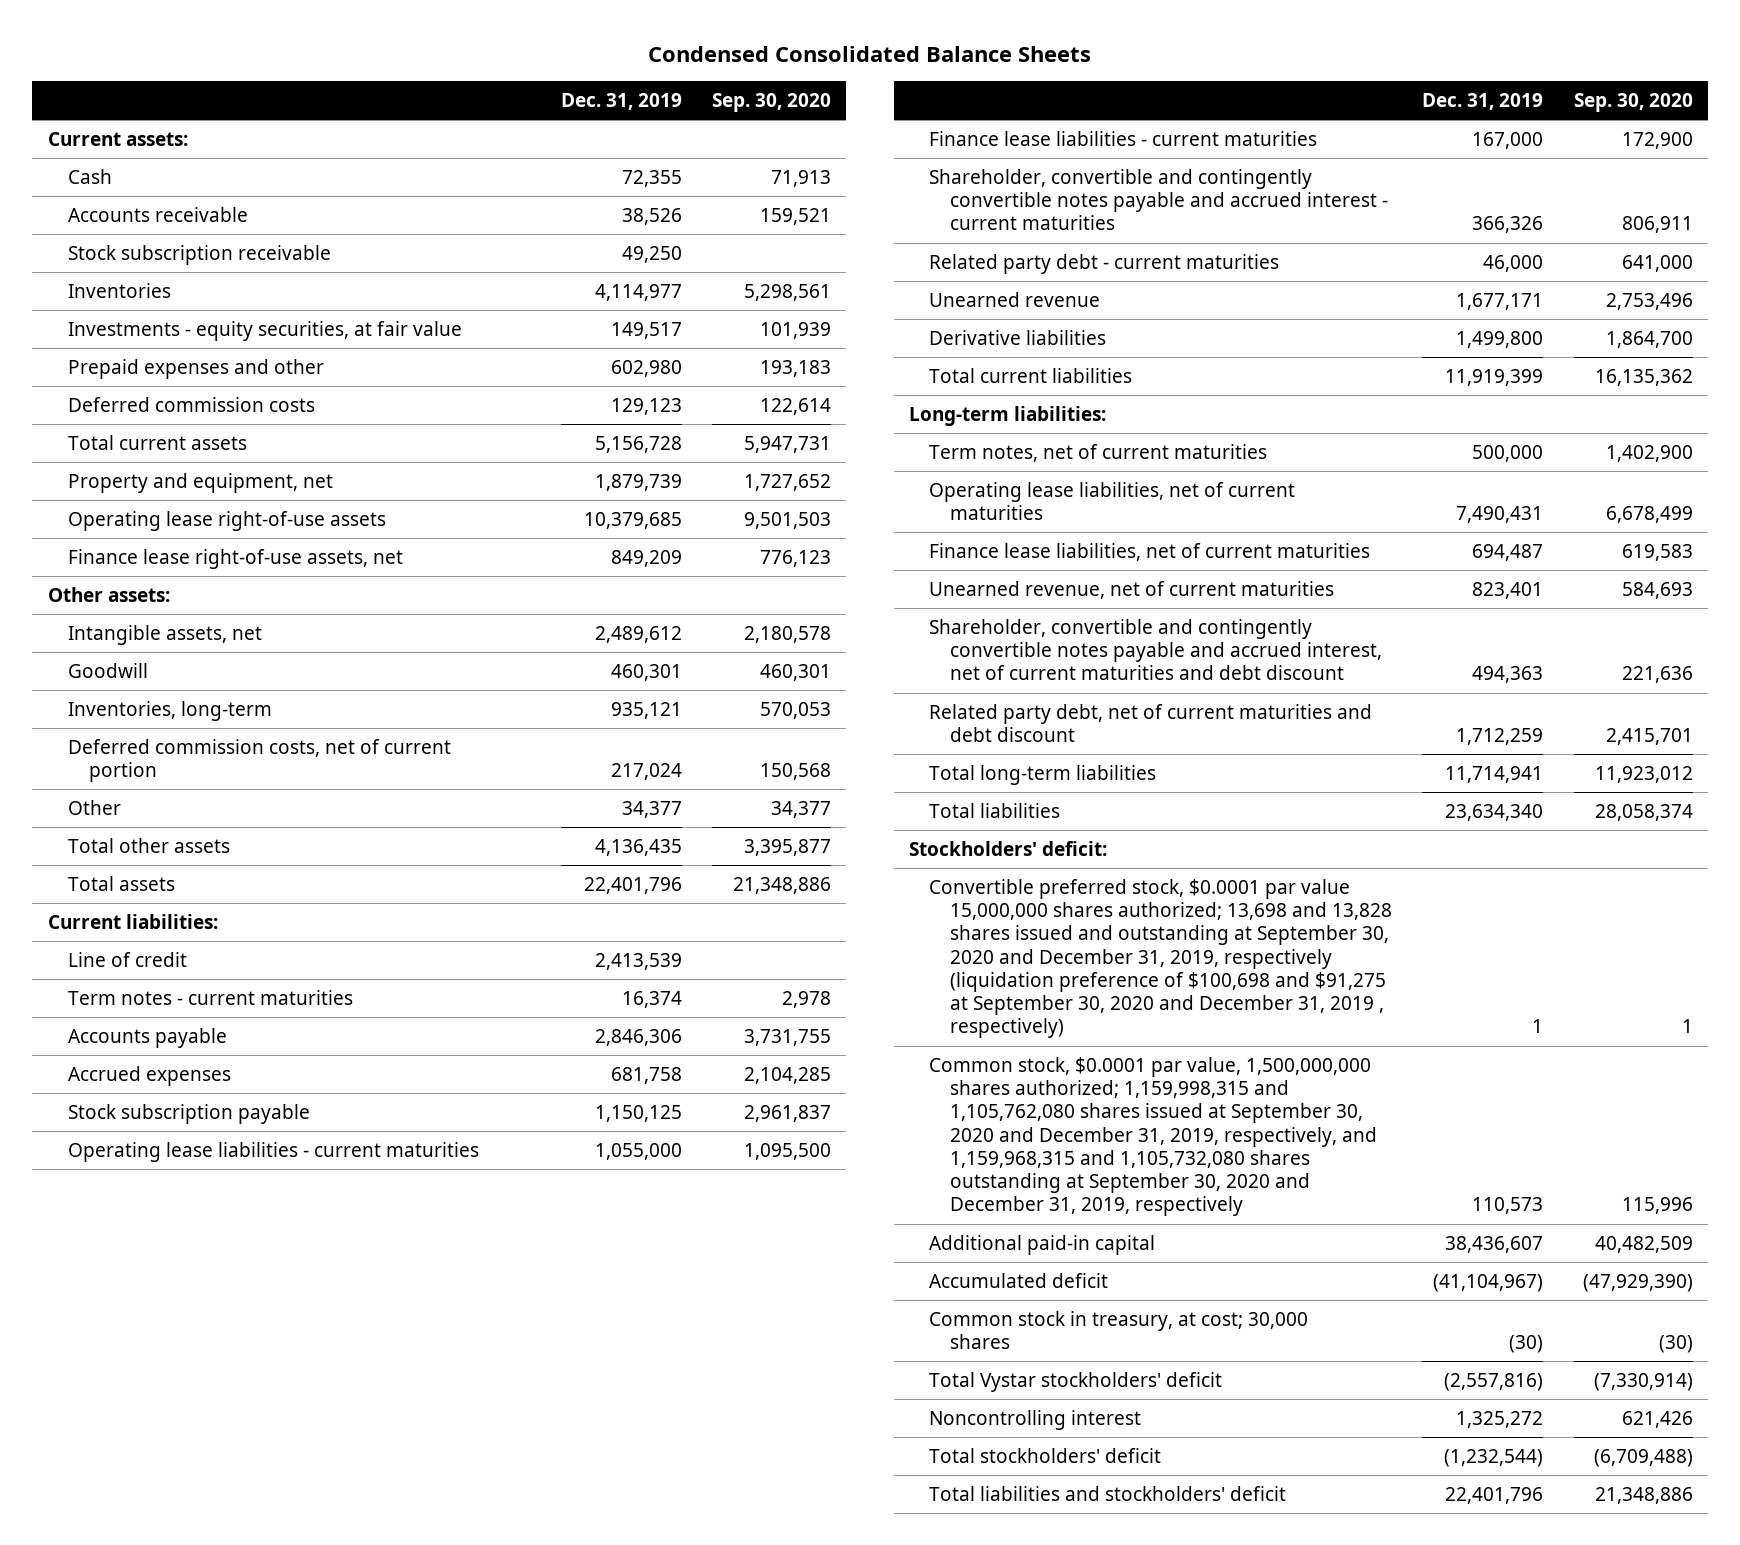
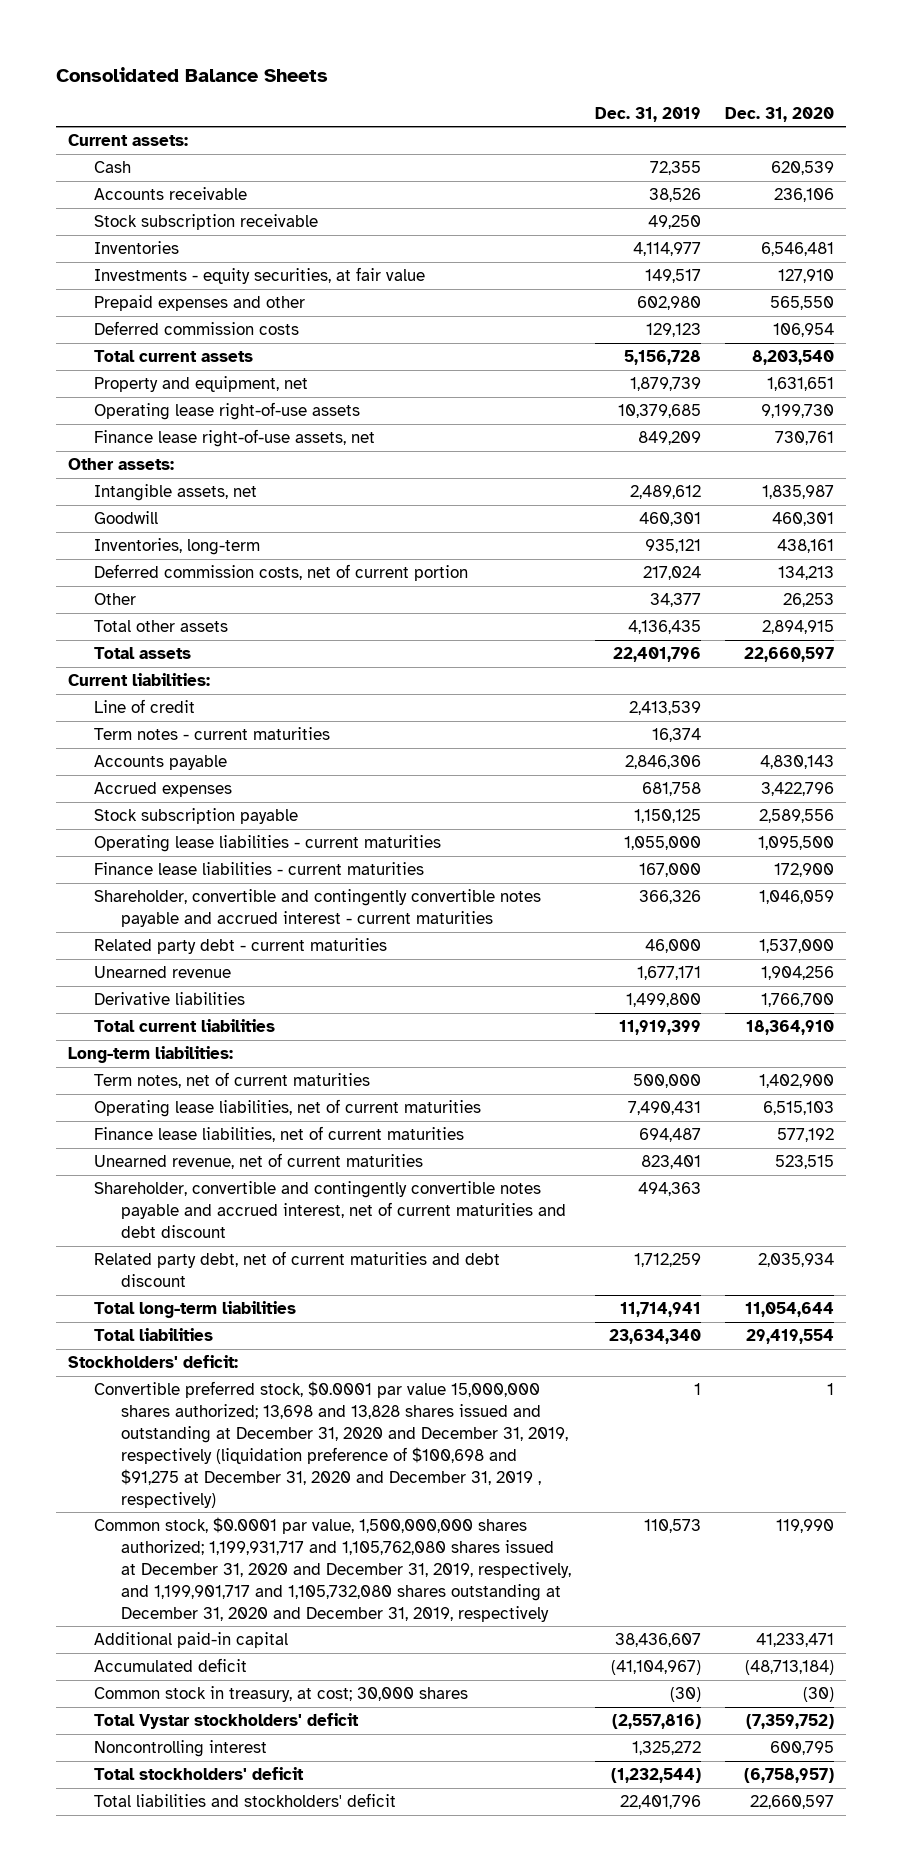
- Condensed Consolidated Balance Sheets
+ Consolidated Balance Sheets
- | Dec. 31, 2019 | Sep. 30, 2020
+ | Dec. 31, 2019 | Dec. 31, 2020
- Convertible preferred stock, $0.0001 par value 15,000,000 shares authorized; 13,698 and 13,828 shares issued and outstanding at September 30, 2020 and December 31, 2019, respectively (liquidation preference of $100,698 and $91,275 at September 30, 2020 and December 31, 2019 , respectively) | 1 | 1
- Common stock, $0.0001 par value, 1,500,000,000 shares authorized; 1,159,998,315 and 1,105,762,080 shares issued at September 30, 2020 and December 31, 2019, respectively, and 1,159,968,315 and 1,105,732,080 shares outstanding at September 30, 2020 and December 31, 2019, respectively | 110,573 | 115,996
+ Convertible preferred stock, $0.0001 par value 15,000,000 shares authorized; 13,698 and 13,828 shares issued and outstanding at December 31, 2020 and December 31, 2019, respectively (liquidation preference of $100,698 and $91,275 at December 31, 2020 and December 31, 2019 , respectively) | 1 | 1
+ Common stock, $0.0001 par value, 1,500,000,000 shares authorized; 1,199,931,717 and 1,105,762,080 shares issued at December 31, 2020 and December 31, 2019, respectively, and 1,199,901,717 and 1,105,732,080 shares outstanding at December 31, 2020 and December 31, 2019, respectively | 110,573 | 119,990

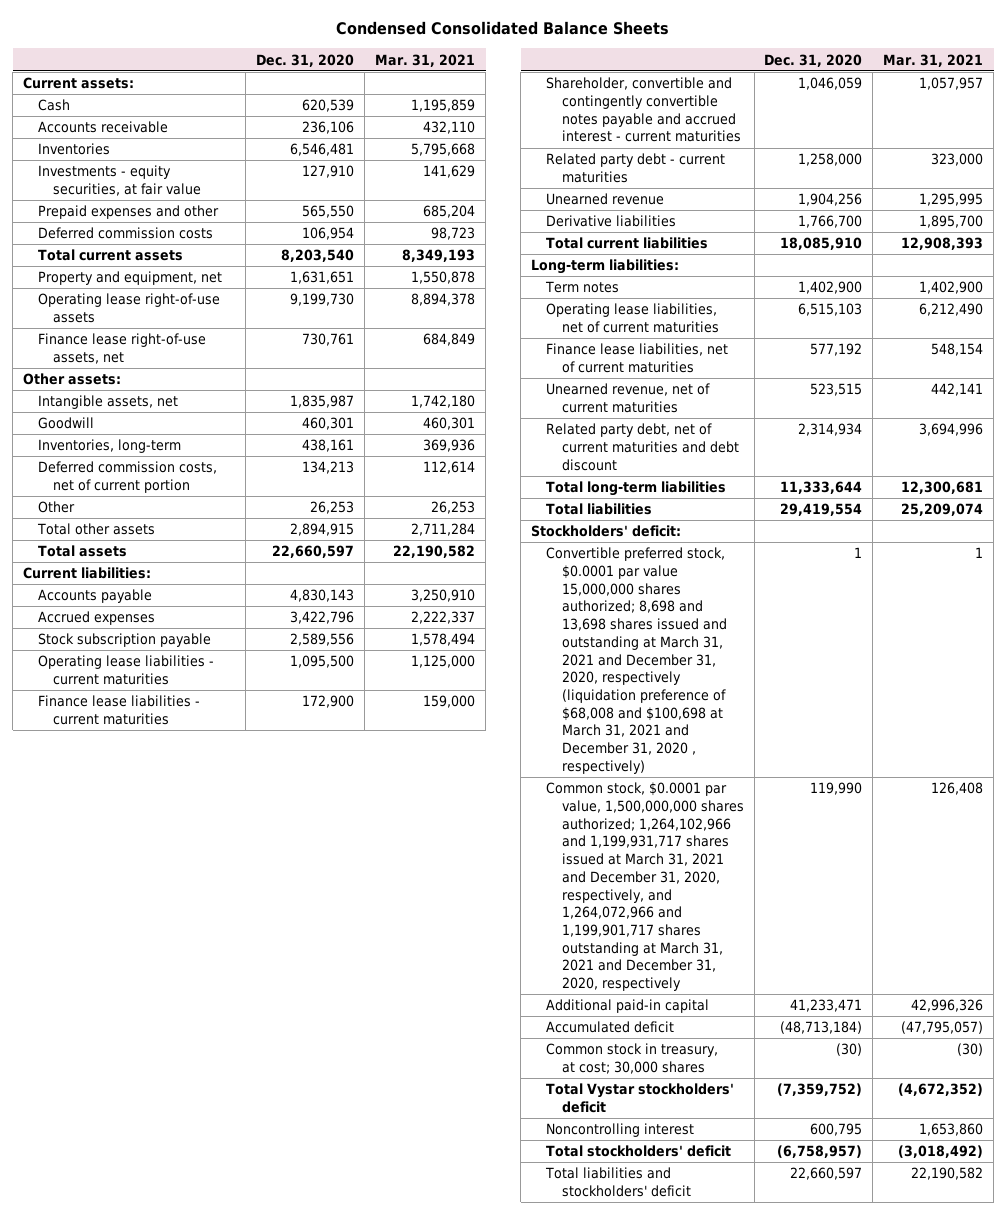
- Consolidated Balance Sheets
+ Condensed Consolidated Balance Sheets
- | Dec. 31, 2019 | Dec. 31, 2020
+ | Dec. 31, 2020 | Mar. 31, 2021
- Stock subscription receivable | 49,250 |
- Line of credit | 2,413,539 |
- Term notes - current maturities | 16,374 |
- Related party debt - current maturities | 46,000 | 1,537,000
+ Related party debt - current maturities | 1,258,000 | 323,000
- Total current liabilities | 11,919,399 | 18,364,910
+ Total current liabilities | 18,085,910 | 12,908,393
- Term notes, net of current maturities | 500,000 | 1,402,900
+ Term notes | 1,402,900 | 1,402,900
- Shareholder, convertible and contingently convertible notes payable and accrued interest, net of current maturities and debt discount | 494,363 |
- Related party debt, net of current maturities and debt discount | 1,712,259 | 2,035,934
- Total long-term liabilities | 11,714,941 | 11,054,644
+ Related party debt, net of current maturities and debt discount | 2,314,934 | 3,694,996
+ Total long-term liabilities | 11,333,644 | 12,300,681
- Convertible preferred stock, $0.0001 par value 15,000,000 shares authorized; 13,698 and 13,828 shares issued and outstanding at December 31, 2020 and December 31, 2019, respectively (liquidation preference of $100,698 and $91,275 at December 31, 2020 and December 31, 2019 , respectively) | 1 | 1
- Common stock, $0.0001 par value, 1,500,000,000 shares authorized; 1,199,931,717 and 1,105,762,080 shares issued at December 31, 2020 and December 31, 2019, respectively, and 1,199,901,717 and 1,105,732,080 shares outstanding at December 31, 2020 and December 31, 2019, respectively | 110,573 | 119,990
+ Convertible preferred stock, $0.0001 par value 15,000,000 shares authorized; 8,698 and 13,698 shares issued and outstanding at March 31, 2021 and December 31, 2020, respectively (liquidation preference of $68,008 and $100,698 at March 31, 2021 and December 31, 2020 , respectively) | 1 | 1
+ Common stock, $0.0001 par value, 1,500,000,000 shares authorized; 1,264,102,966 and 1,199,931,717 shares issued at March 31, 2021 and December 31, 2020, respectively, and 1,264,072,966 and 1,199,901,717 shares outstanding at March 31, 2021 and December 31, 2020, respectively | 119,990 | 126,408

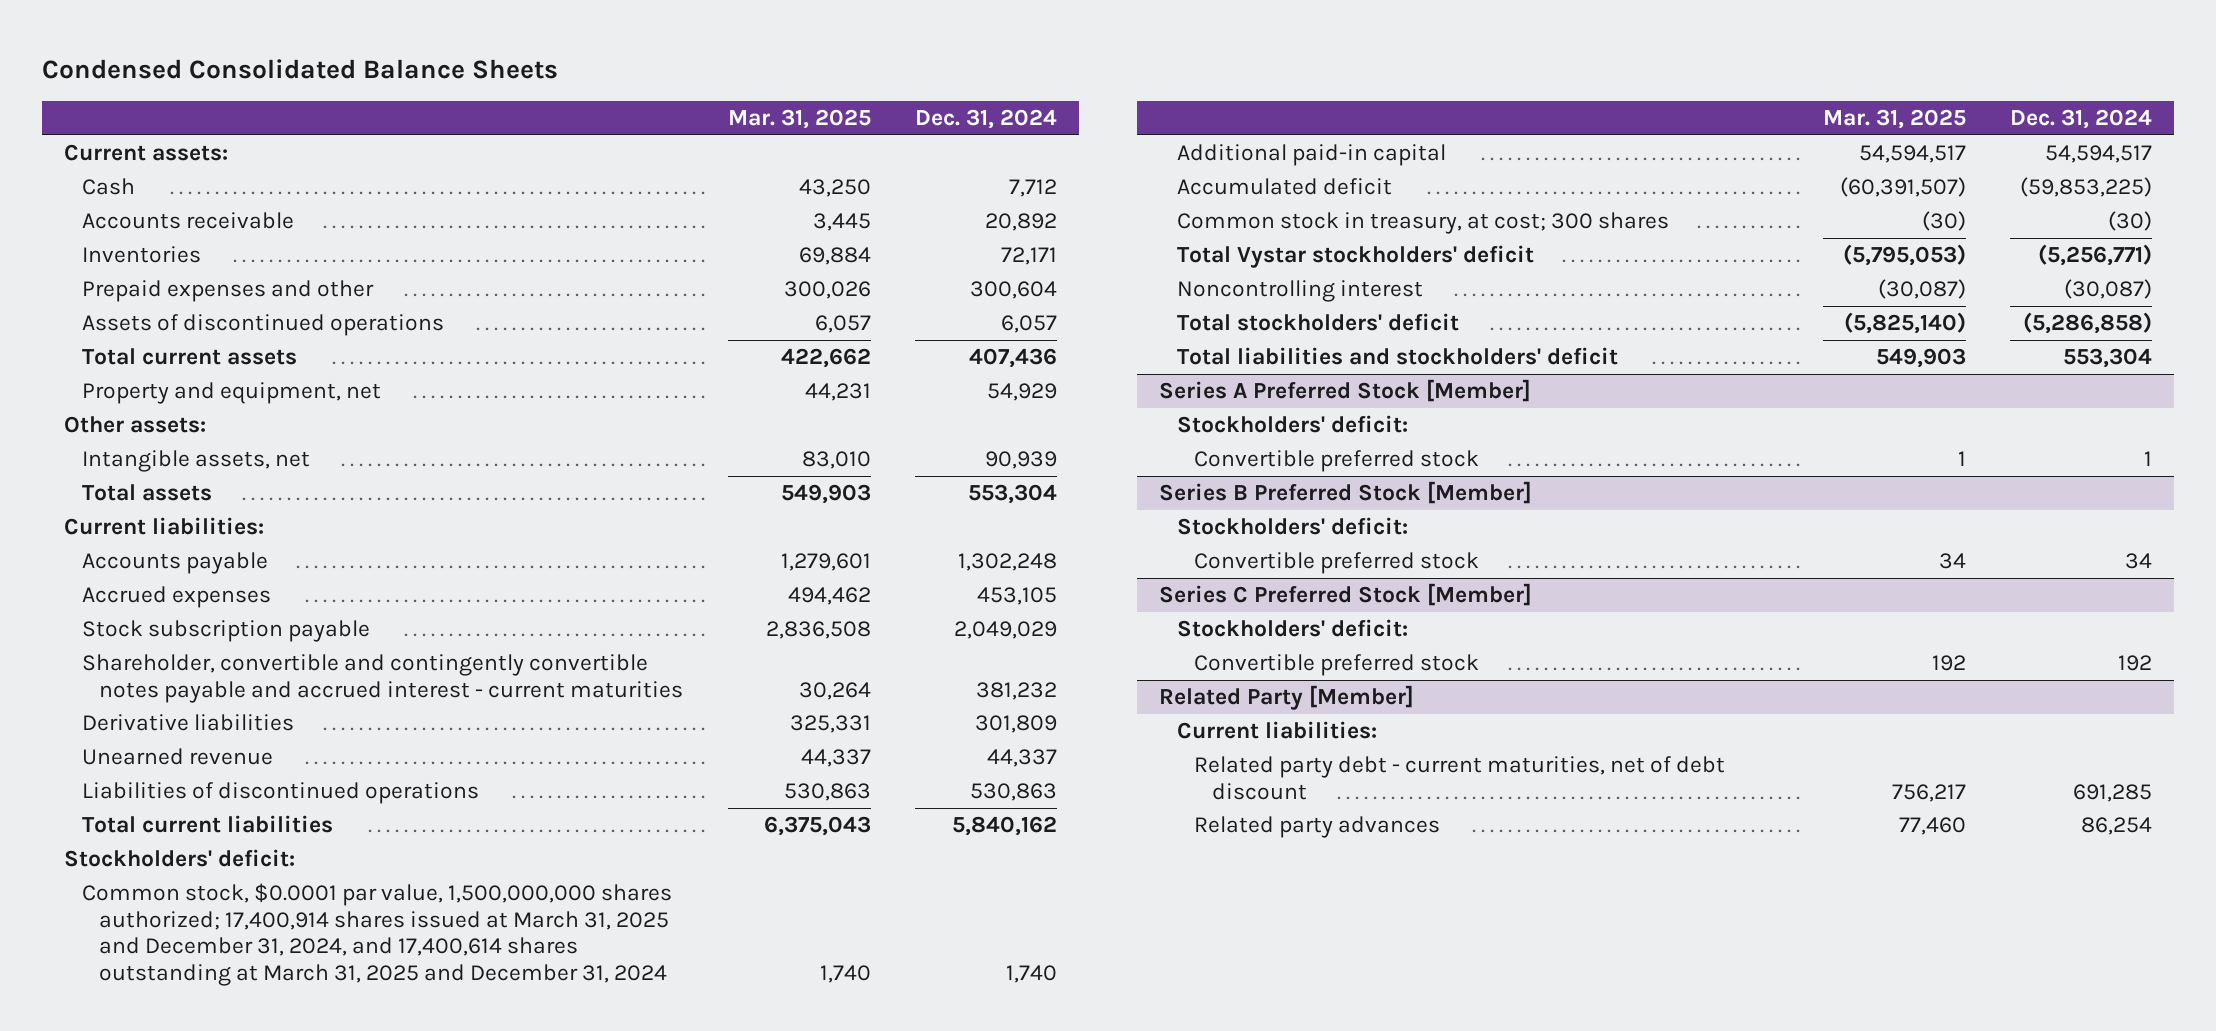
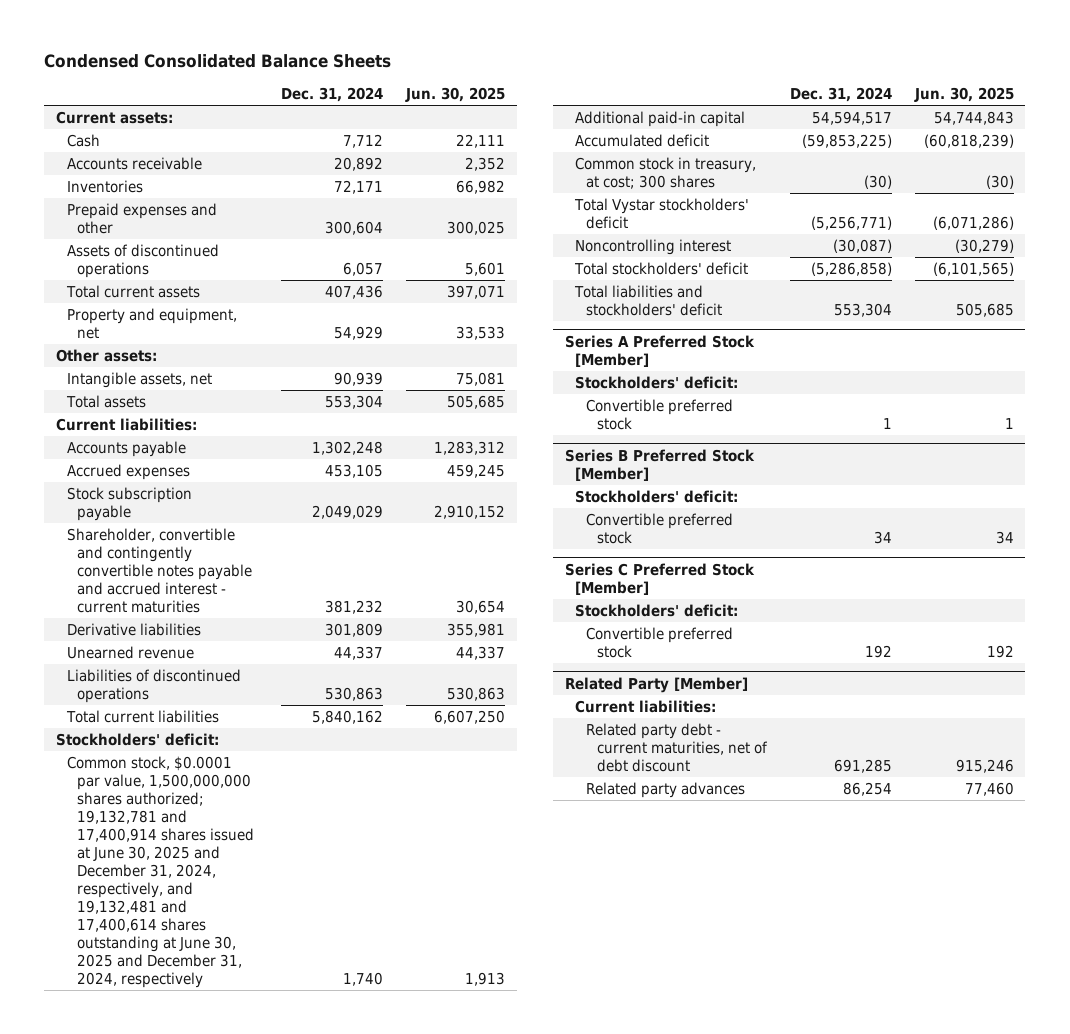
- | Mar. 31, 2025 | Dec. 31, 2024
+ | Dec. 31, 2024 | Jun. 30, 2025
- Common stock, $0.0001 par value, 1,500,000,000 shares authorized; 17,400,914 shares issued at March 31, 2025 and December 31, 2024, and 17,400,614 shares outstanding at March 31, 2025 and December 31, 2024 | 1,740 | 1,740
+ Common stock, $0.0001 par value, 1,500,000,000 shares authorized; 19,132,781 and 17,400,914 shares issued at June 30, 2025 and December 31, 2024, respectively, and 19,132,481 and 17,400,614 shares outstanding at June 30, 2025 and December 31, 2024, respectively | 1,740 | 1,913

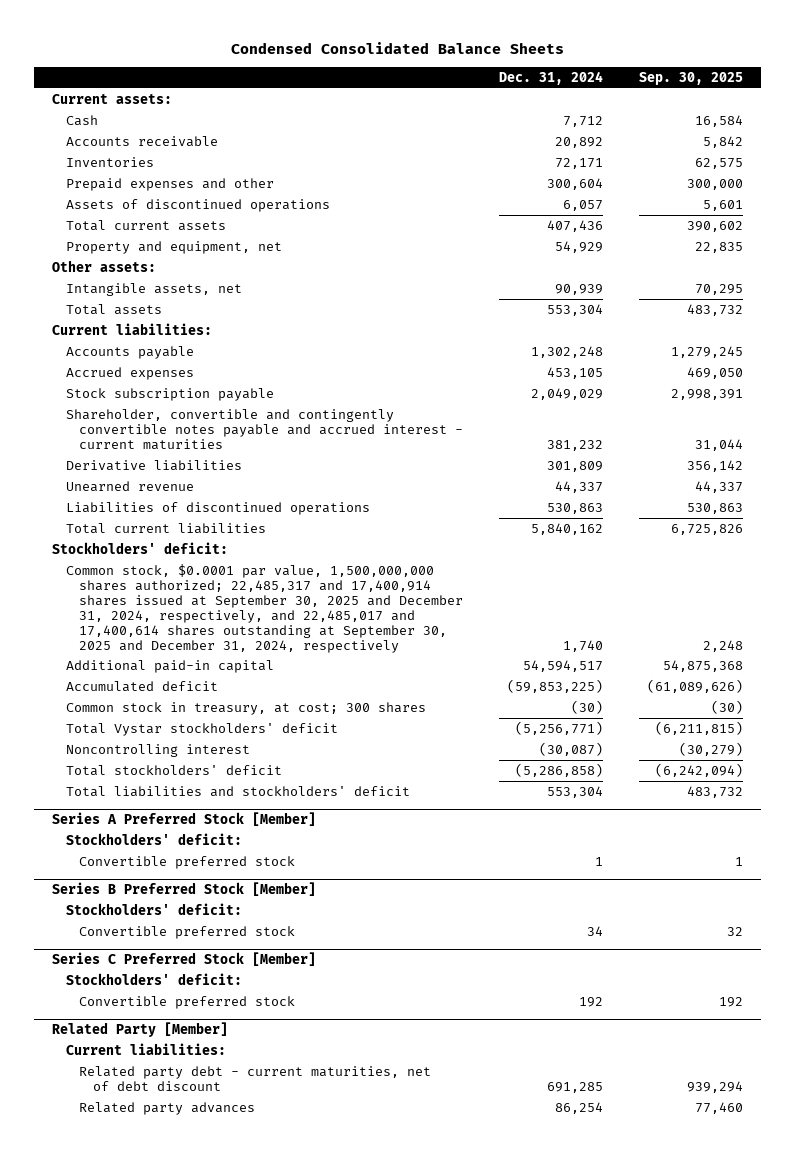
- | Dec. 31, 2024 | Jun. 30, 2025
+ | Dec. 31, 2024 | Sep. 30, 2025
- Common stock, $0.0001 par value, 1,500,000,000 shares authorized; 19,132,781 and 17,400,914 shares issued at June 30, 2025 and December 31, 2024, respectively, and 19,132,481 and 17,400,614 shares outstanding at June 30, 2025 and December 31, 2024, respectively | 1,740 | 1,913
+ Common stock, $0.0001 par value, 1,500,000,000 shares authorized; 22,485,317 and 17,400,914 shares issued at September 30, 2025 and December 31, 2024, respectively, and 22,485,017 and 17,400,614 shares outstanding at September 30, 2025 and December 31, 2024, respectively | 1,740 | 2,248

